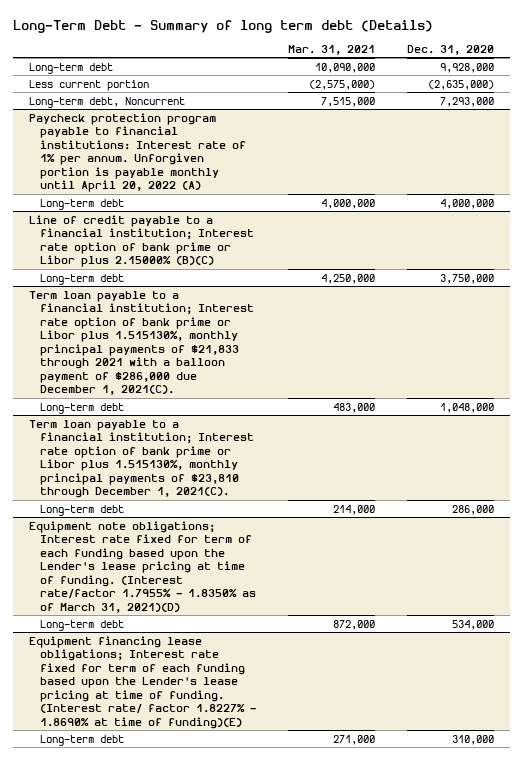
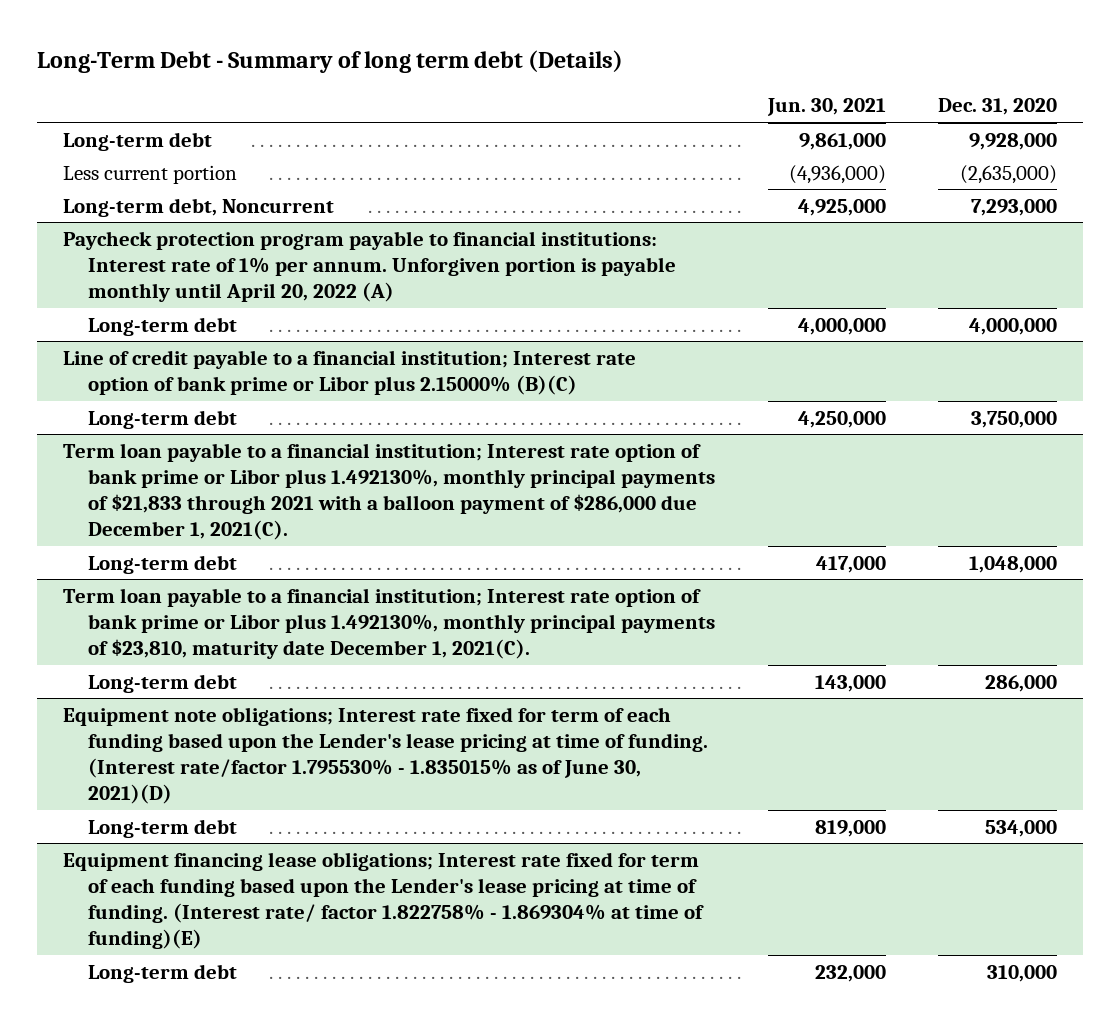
- | Mar. 31, 2021 | Dec. 31, 2020
+ | Jun. 30, 2021 | Dec. 31, 2020
- Term loan payable to a financial institution; Interest rate option of bank prime or Libor plus 1.515130%, monthly principal payments of $21,833 through 2021 with a balloon payment of $286,000 due December 1, 2021(C).
+ Term loan payable to a financial institution; Interest rate option of bank prime or Libor plus 1.492130%, monthly principal payments of $21,833 through 2021 with a balloon payment of $286,000 due December 1, 2021(C).
- Term loan payable to a financial institution; Interest rate option of bank prime or Libor plus 1.515130%, monthly principal payments of $23,810 through December 1, 2021(C).
+ Term loan payable to a financial institution; Interest rate option of bank prime or Libor plus 1.492130%, monthly principal payments of $23,810, maturity date December 1, 2021(C).
- Equipment note obligations; Interest rate fixed for term of each funding based upon the Lender's lease pricing at time of funding. (Interest rate/factor 1.7955% - 1.8350% as of March 31, 2021)(D)
+ Equipment note obligations; Interest rate fixed for term of each funding based upon the Lender's lease pricing at time of funding. (Interest rate/factor 1.795530% - 1.835015% as of June 30, 2021)(D)
- Equipment financing lease obligations; Interest rate fixed for term of each funding based upon the Lender's lease pricing at time of funding. (Interest rate/ factor 1.8227% - 1.8690% at time of funding)(E)
+ Equipment financing lease obligations; Interest rate fixed for term of each funding based upon the Lender's lease pricing at time of funding. (Interest rate/ factor 1.822758% - 1.869304% at time of funding)(E)

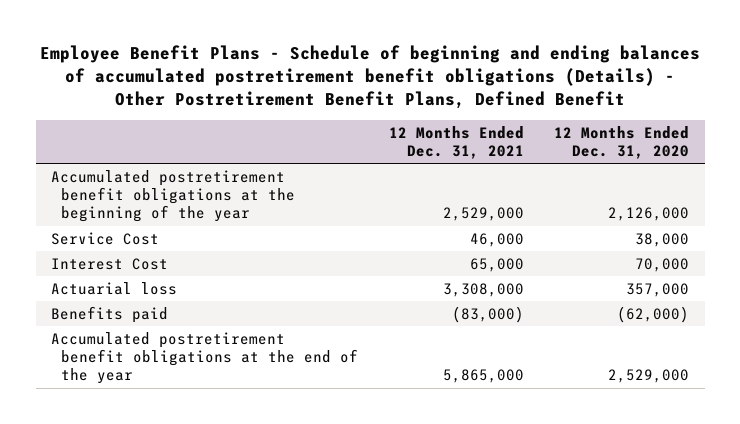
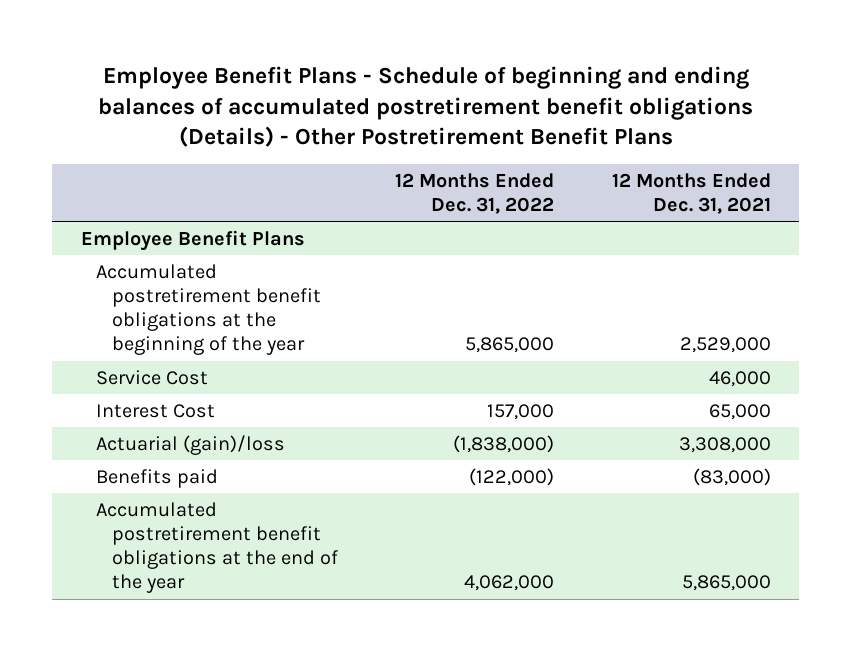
- Employee Benefit Plans - Schedule of beginning and ending balances of accumulated postretirement benefit obligations (Details) - Other Postretirement Benefit Plans, Defined Benefit
+ Employee Benefit Plans - Schedule of beginning and ending balances of accumulated postretirement benefit obligations (Details) - Other Postretirement Benefit Plans
- | 12 Months Ended Dec. 31, 2021 | 12 Months Ended Dec. 31, 2020
+ | 12 Months Ended Dec. 31, 2022 | 12 Months Ended Dec. 31, 2021
+ Employee Benefit Plans
- Actuarial loss | 3,308,000 | 357,000
+ Actuarial (gain)/loss | (1,838,000) | 3,308,000

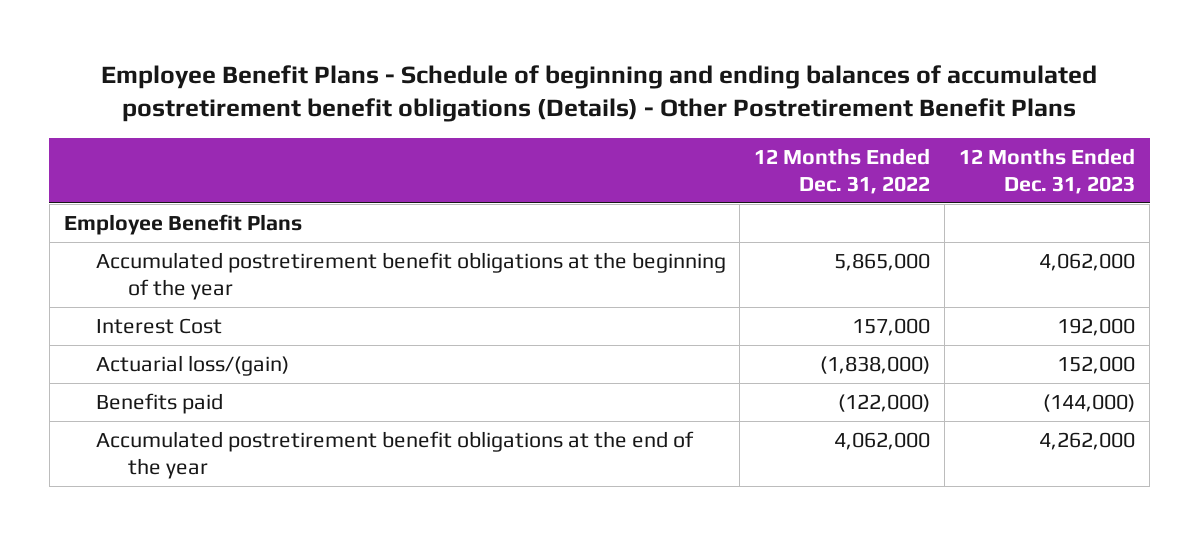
- | 12 Months Ended Dec. 31, 2022 | 12 Months Ended Dec. 31, 2021
+ | 12 Months Ended Dec. 31, 2022 | 12 Months Ended Dec. 31, 2023
- Service Cost | | 46,000
- Actuarial (gain)/loss | (1,838,000) | 3,308,000
+ Actuarial loss/(gain) | (1,838,000) | 152,000

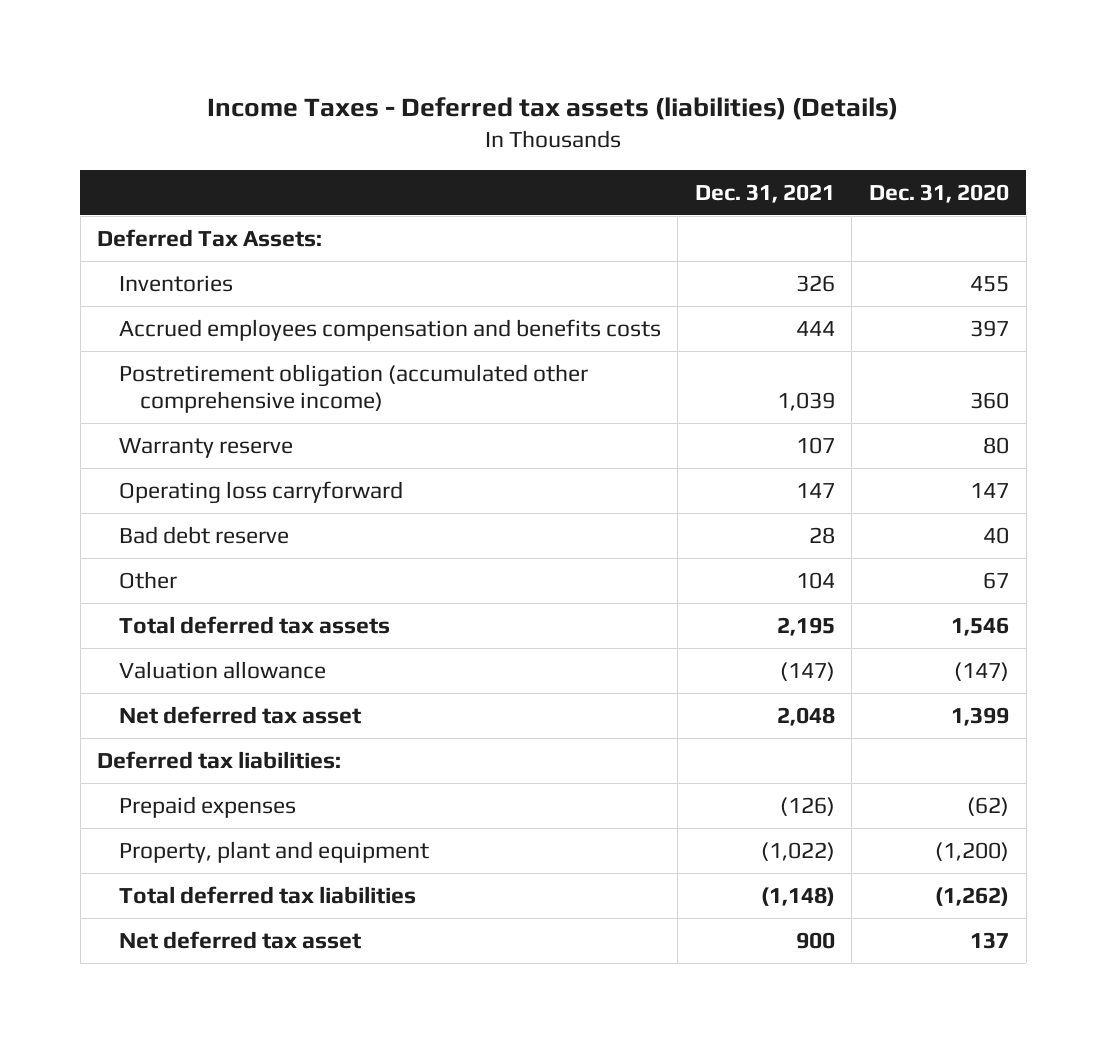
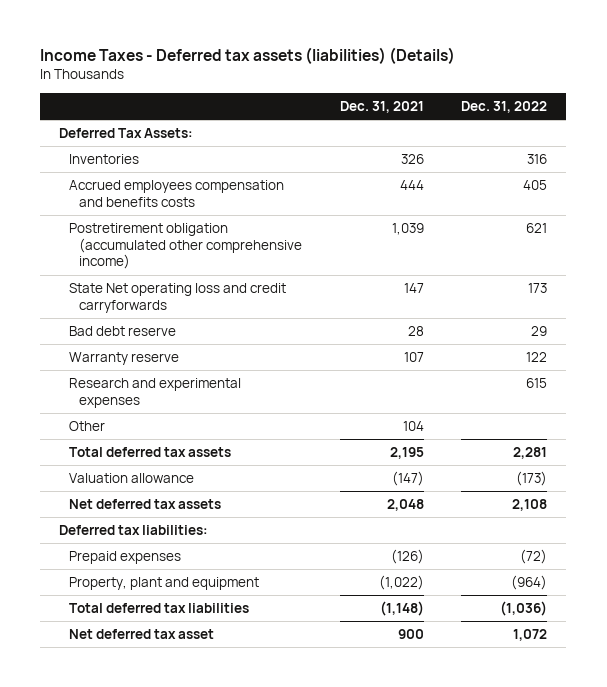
- | Dec. 31, 2021 | Dec. 31, 2020
+ | Dec. 31, 2021 | Dec. 31, 2022
- Operating loss carryforward | 147 | 147
+ State Net operating loss and credit carryforwards | 147 | 173
moved down: Warranty reserve | 107 | 122
+ Research and experimental expenses | | 615
- Net deferred tax asset | 2,048 | 1,399
+ Net deferred tax assets | 2,048 | 2,108

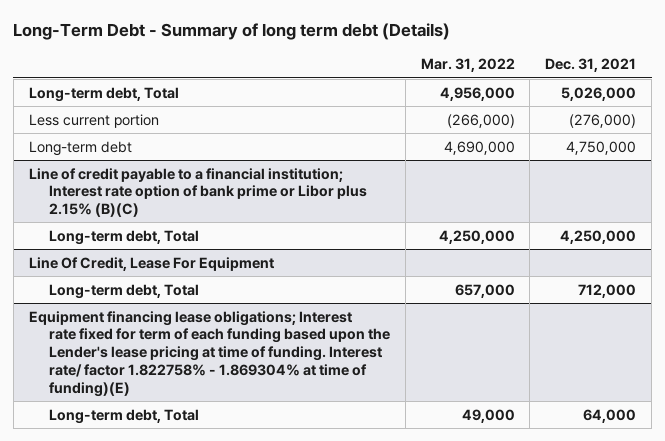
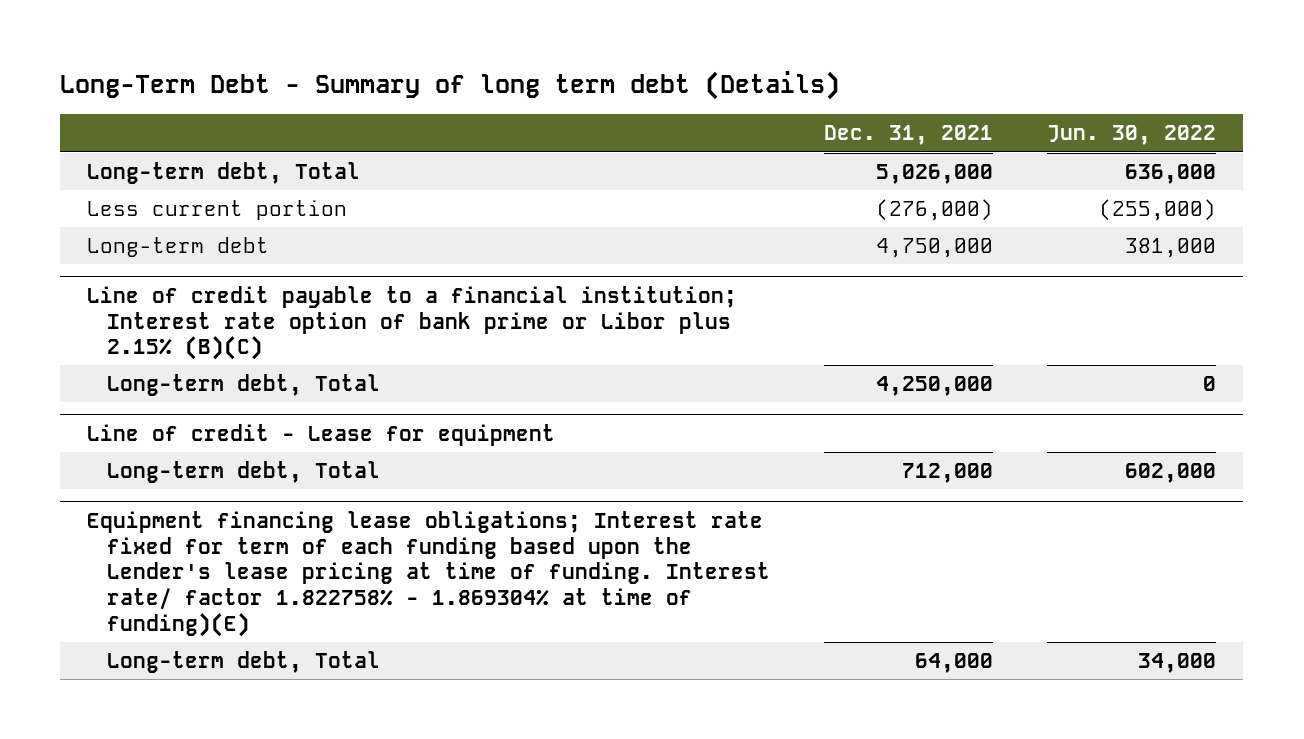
- | Mar. 31, 2022 | Dec. 31, 2021
+ | Dec. 31, 2021 | Jun. 30, 2022
- Line Of Credit, Lease For Equipment
+ Line of credit - Lease for equipment

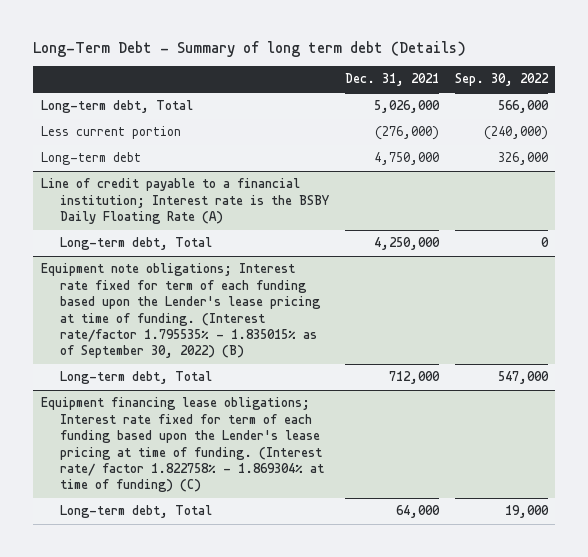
- | Dec. 31, 2021 | Jun. 30, 2022
+ | Dec. 31, 2021 | Sep. 30, 2022
- Line of credit payable to a financial institution; Interest rate option of bank prime or Libor plus 2.15% (B)(C)
+ Line of credit payable to a financial institution; Interest rate is the BSBY Daily Floating Rate (A)
- Line of credit - Lease for equipment
+ Equipment note obligations; Interest rate fixed for term of each funding based upon the Lender's lease pricing at time of funding. (Interest rate/factor 1.795535% - 1.835015% as of September 30, 2022) (B)
- Equipment financing lease obligations; Interest rate fixed for term of each funding based upon the Lender's lease pricing at time of funding. Interest rate/ factor 1.822758% - 1.869304% at time of funding)(E)
+ Equipment financing lease obligations; Interest rate fixed for term of each funding based upon the Lender's lease pricing at time of funding. (Interest rate/ factor 1.822758% - 1.869304% at time of funding) (C)

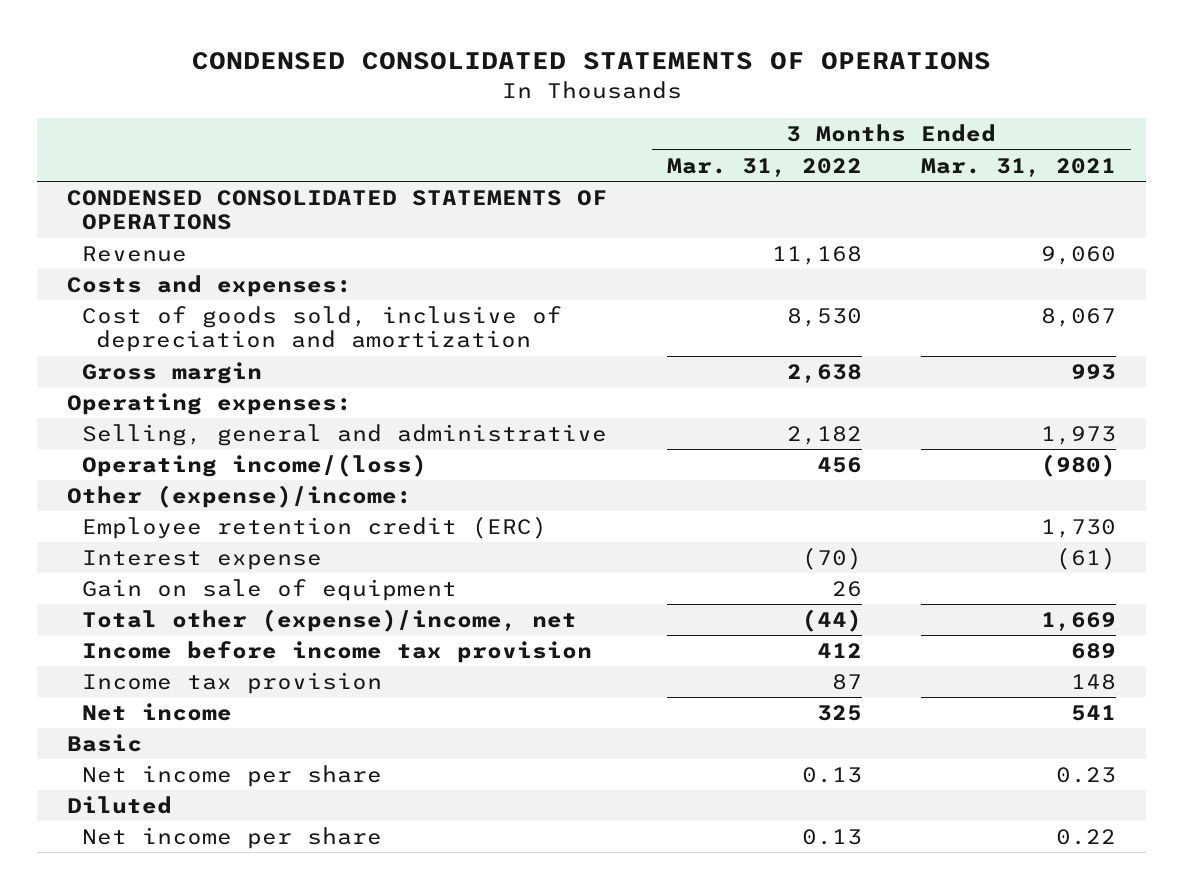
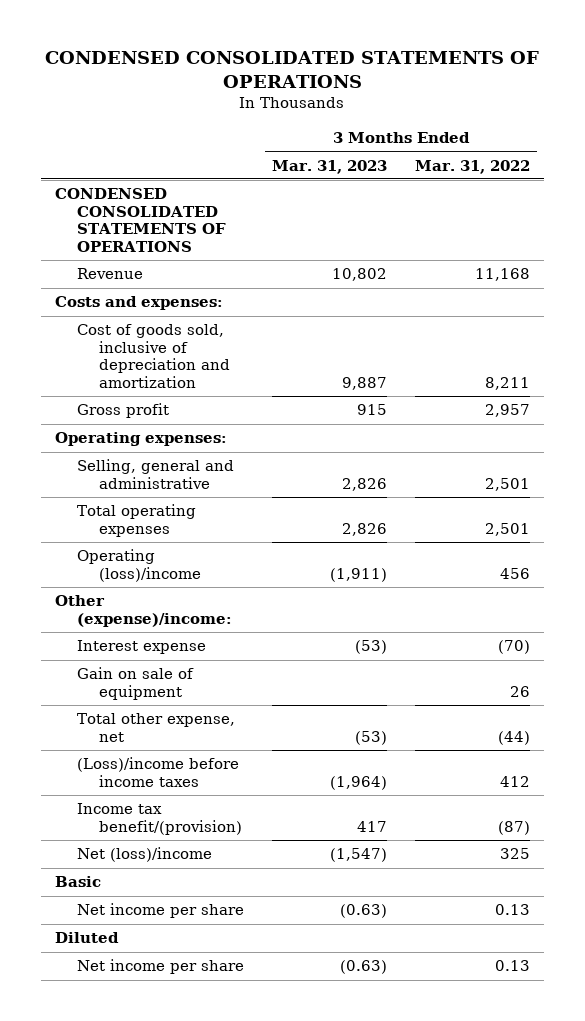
- | 3 Months Ended Mar. 31, 2022 | 3 Months Ended Mar. 31, 2021
+ | 3 Months Ended Mar. 31, 2023 | 3 Months Ended Mar. 31, 2022
- Cost of goods sold, inclusive of depreciation and amortization | 8,530 | 8,067
- Gross margin | 2,638 | 993
+ Cost of goods sold, inclusive of depreciation and amortization | 9,887 | 8,211
+ Gross profit | 915 | 2,957
- Selling, general and administrative | 2,182 | 1,973
- Operating income/(loss) | 456 | (980)
+ Selling, general and administrative | 2,826 | 2,501
+ Total operating expenses | 2,826 | 2,501
+ Operating (loss)/income | (1,911) | 456
- Employee retention credit (ERC) | | 1,730
- Total other (expense)/income, net | (44) | 1,669
- Income before income tax provision | 412 | 689
- Income tax provision | 87 | 148
- Net income | 325 | 541
+ Total other expense, net | (53) | (44)
+ (Loss)/income before income taxes | (1,964) | 412
+ Income tax benefit/(provision) | 417 | (87)
+ Net (loss)/income | (1,547) | 325

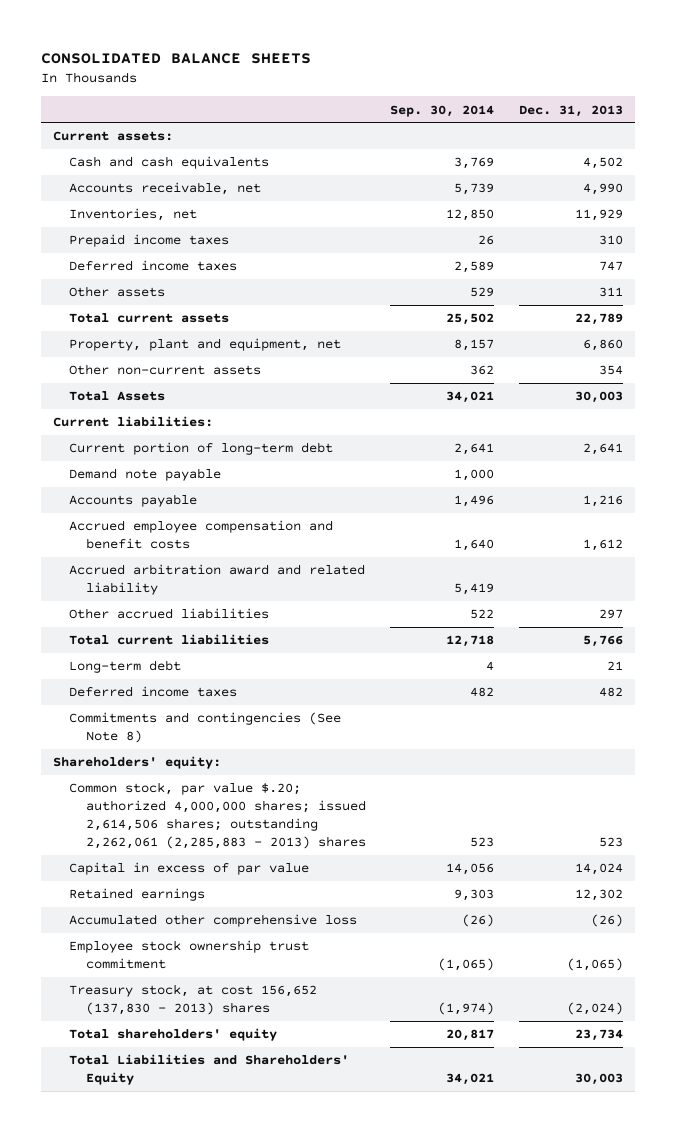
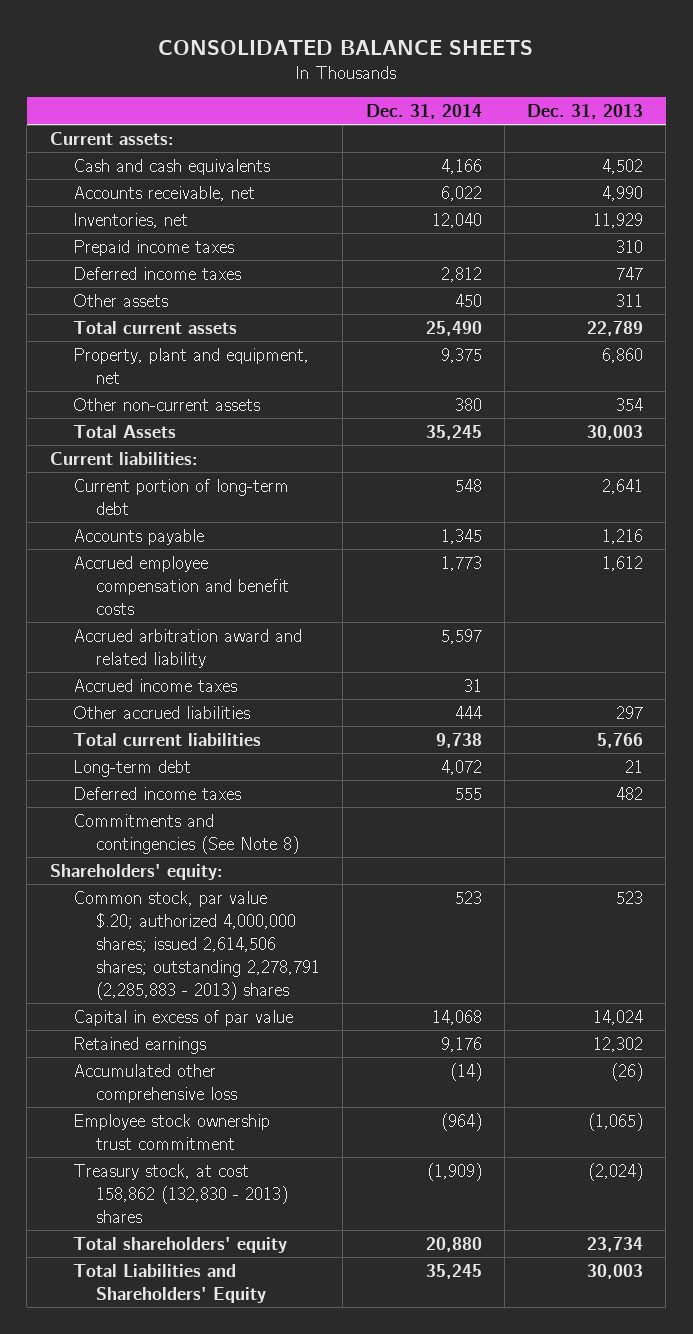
- | Sep. 30, 2014 | Dec. 31, 2013
+ | Dec. 31, 2014 | Dec. 31, 2013
- Demand note payable | 1,000 |
+ Accrued income taxes | 31 |
- Common stock, par value $.20; authorized 4,000,000 shares; issued 2,614,506 shares; outstanding 2,262,061 (2,285,883 - 2013) shares | 523 | 523
+ Common stock, par value $.20; authorized 4,000,000 shares; issued 2,614,506 shares; outstanding 2,278,791 (2,285,883 - 2013) shares | 523 | 523
- Treasury stock, at cost 156,652 (137,830 - 2013) shares | (1,974) | (2,024)
+ Treasury stock, at cost 158,862 (132,830 - 2013) shares | (1,909) | (2,024)

